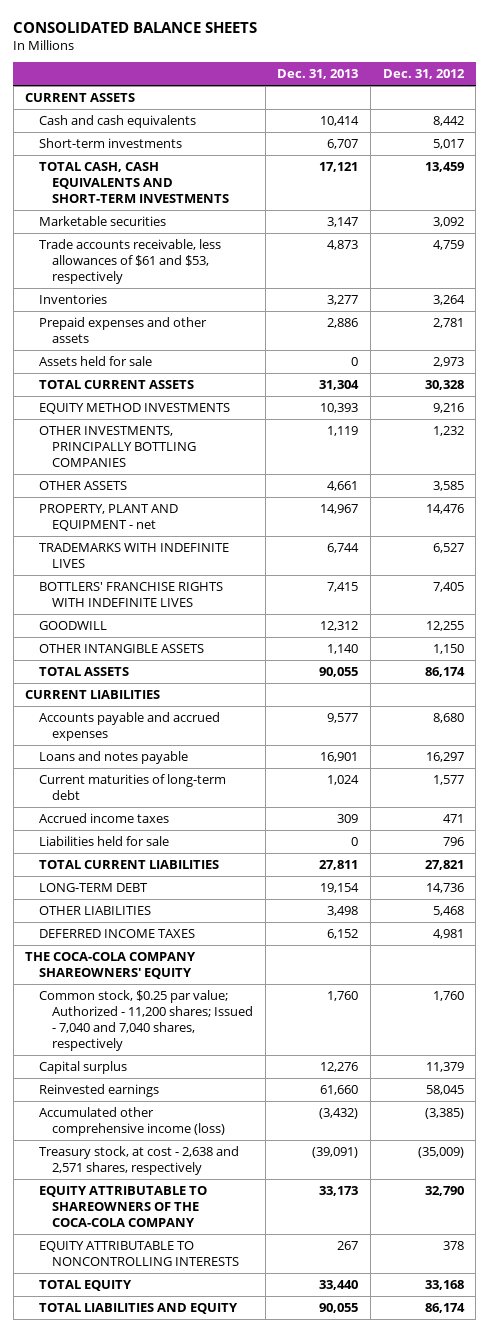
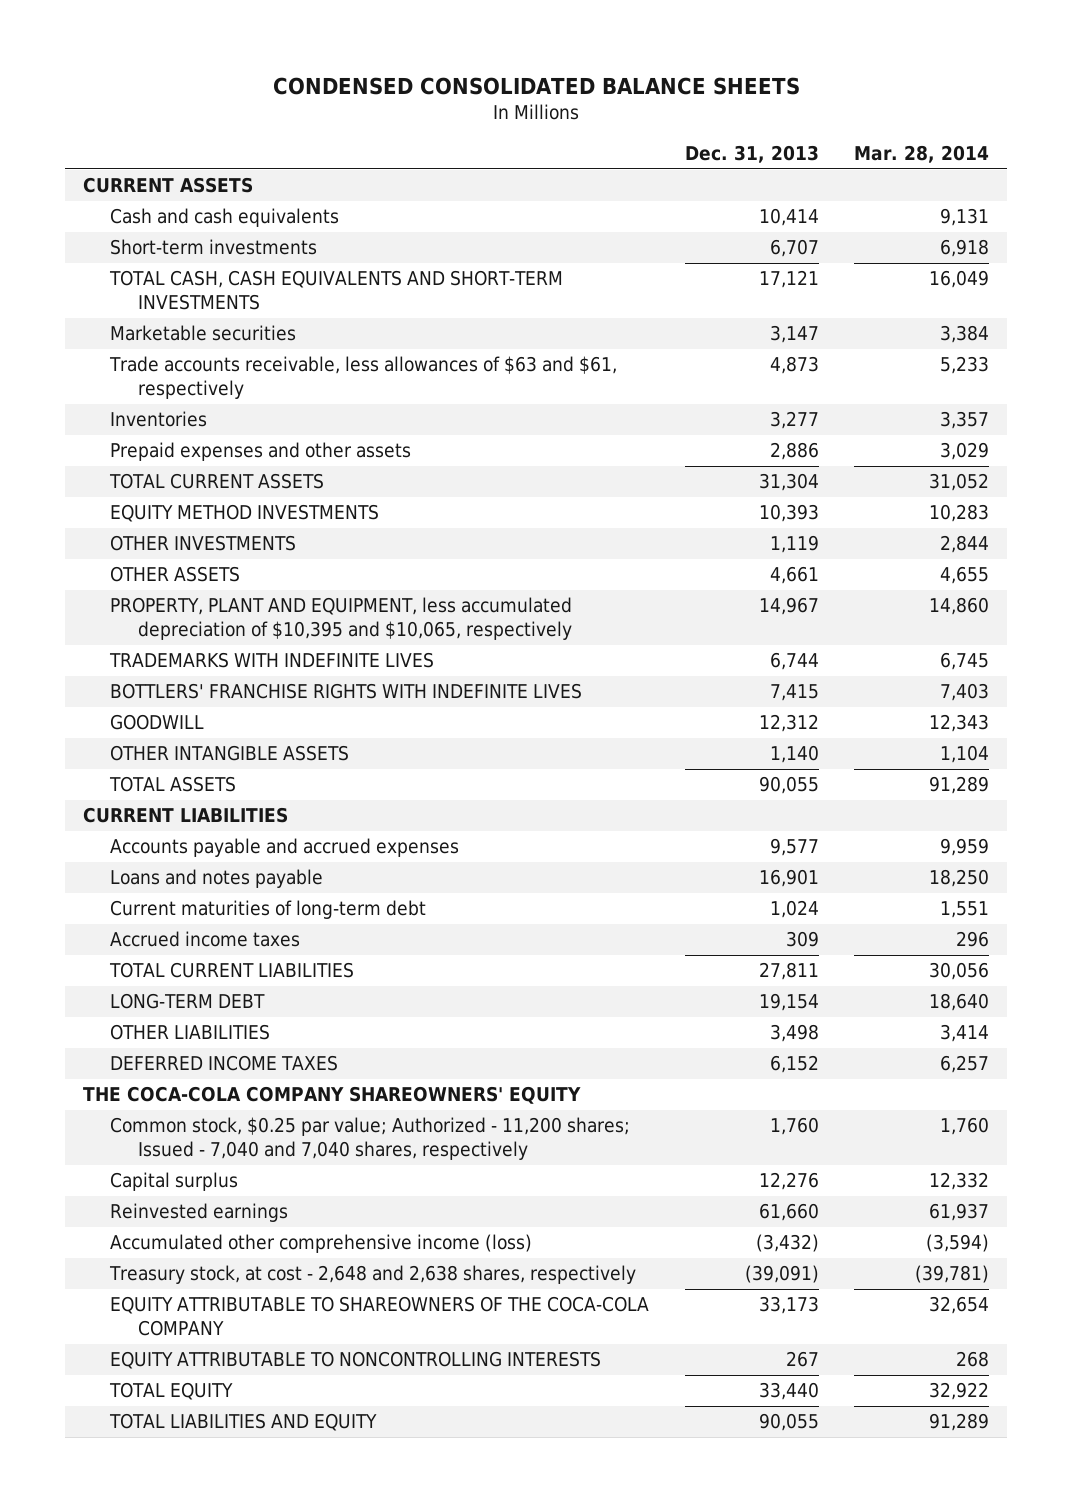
- CONSOLIDATED BALANCE SHEETS
+ CONDENSED CONSOLIDATED BALANCE SHEETS
- | Dec. 31, 2013 | Dec. 31, 2012
+ | Dec. 31, 2013 | Mar. 28, 2014
- Trade accounts receivable, less allowances of $61 and $53, respectively | 4,873 | 4,759
+ Trade accounts receivable, less allowances of $63 and $61, respectively | 4,873 | 5,233
- Assets held for sale | 0 | 2,973
- OTHER INVESTMENTS, PRINCIPALLY BOTTLING COMPANIES | 1,119 | 1,232
+ OTHER INVESTMENTS | 1,119 | 2,844
- PROPERTY, PLANT AND EQUIPMENT - net | 14,967 | 14,476
+ PROPERTY, PLANT AND EQUIPMENT, less accumulated depreciation of $10,395 and $10,065, respectively | 14,967 | 14,860
- Liabilities held for sale | 0 | 796
- Treasury stock, at cost - 2,638 and 2,571 shares, respectively | (39,091) | (35,009)
+ Treasury stock, at cost - 2,648 and 2,638 shares, respectively | (39,091) | (39,781)

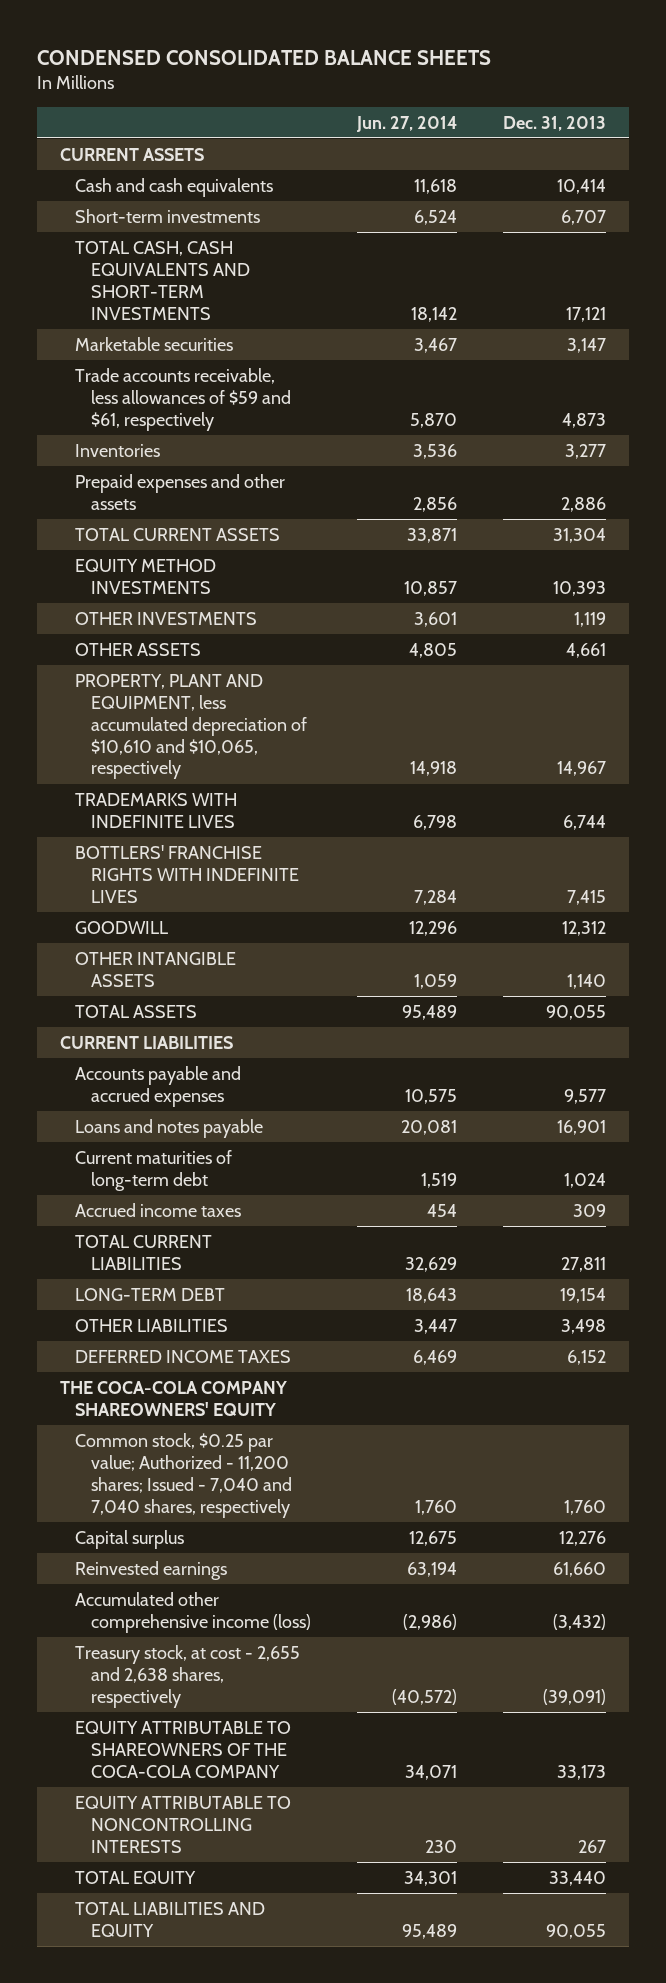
- | Dec. 31, 2013 | Mar. 28, 2014
+ | Jun. 27, 2014 | Dec. 31, 2013
- Trade accounts receivable, less allowances of $63 and $61, respectively | 4,873 | 5,233
+ Trade accounts receivable, less allowances of $59 and $61, respectively | 5,870 | 4,873
- PROPERTY, PLANT AND EQUIPMENT, less accumulated depreciation of $10,395 and $10,065, respectively | 14,967 | 14,860
+ PROPERTY, PLANT AND EQUIPMENT, less accumulated depreciation of $10,610 and $10,065, respectively | 14,918 | 14,967
- Treasury stock, at cost - 2,648 and 2,638 shares, respectively | (39,091) | (39,781)
+ Treasury stock, at cost - 2,655 and 2,638 shares, respectively | (40,572) | (39,091)

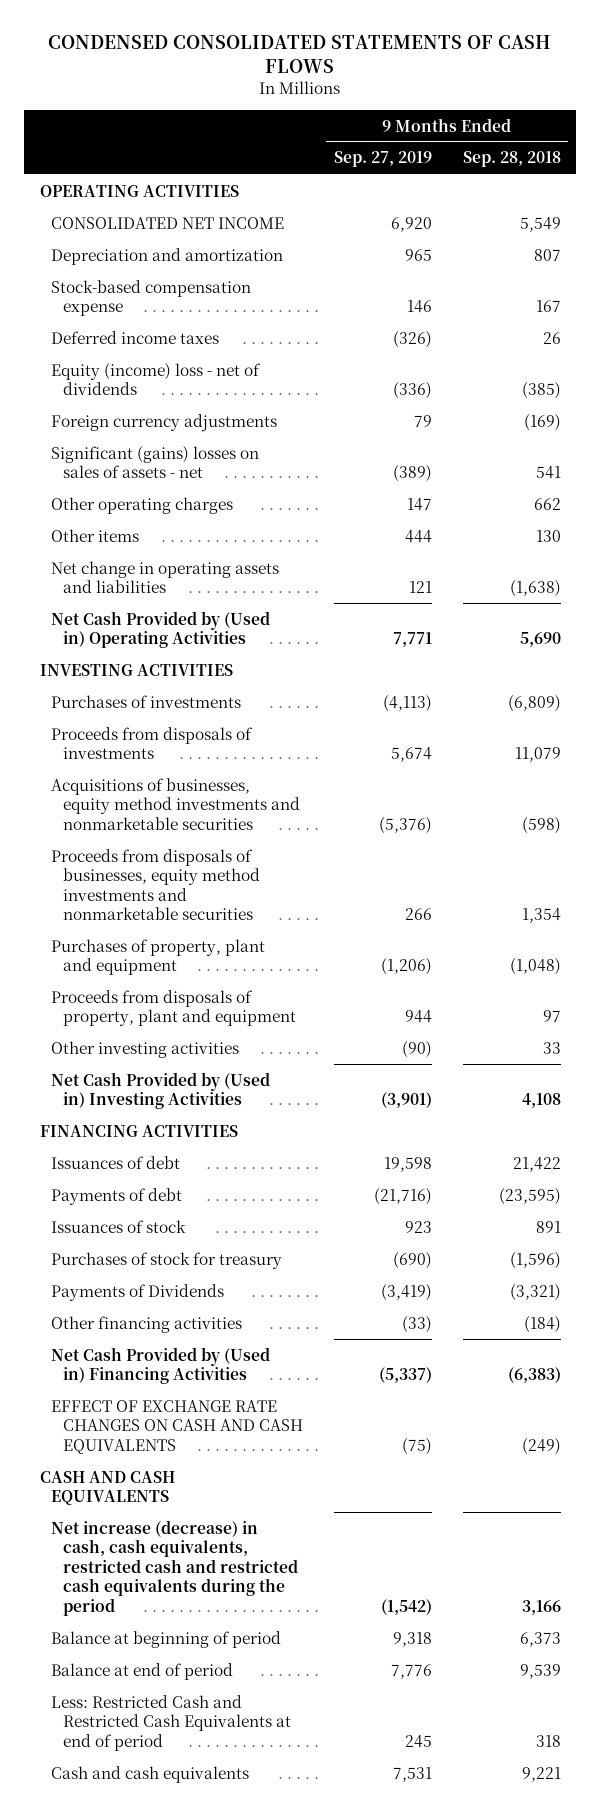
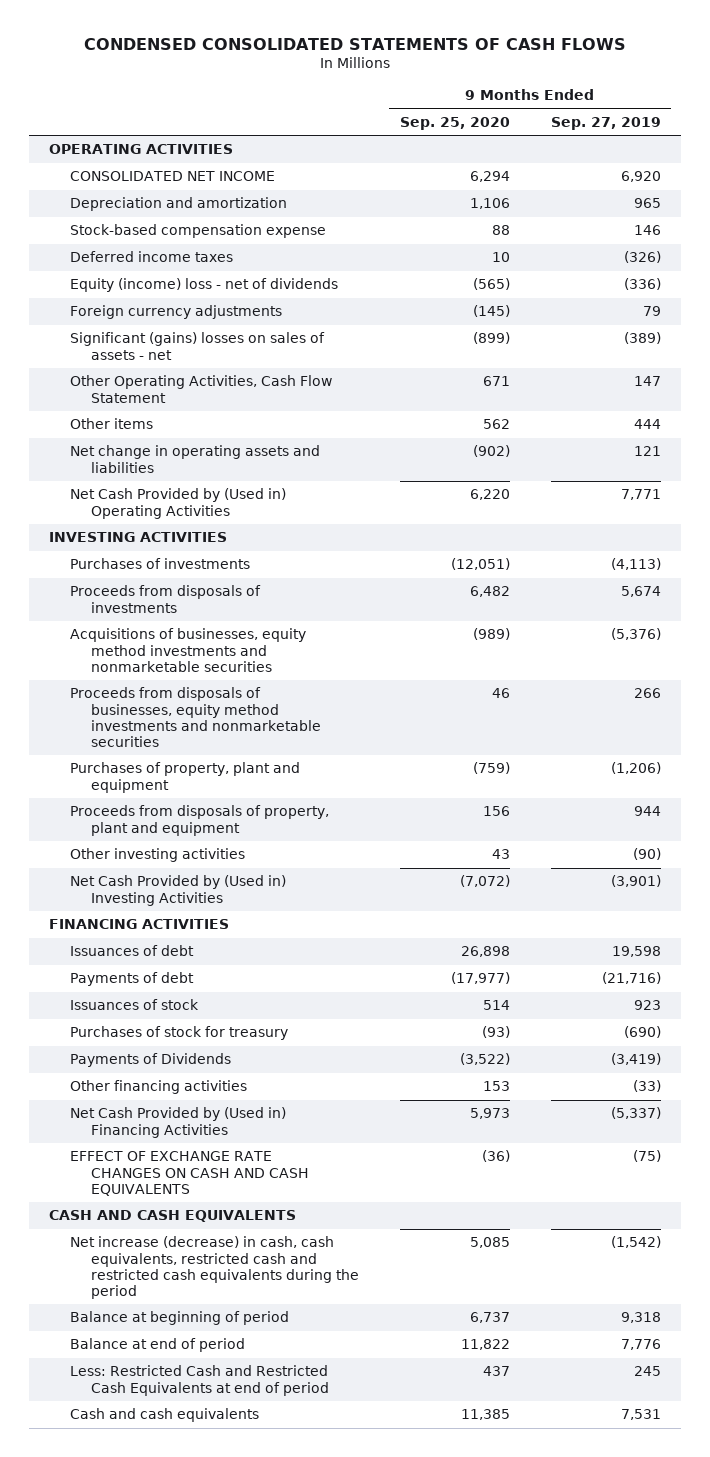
- | 9 Months Ended Sep. 27, 2019 | 9 Months Ended Sep. 28, 2018
+ | 9 Months Ended Sep. 25, 2020 | 9 Months Ended Sep. 27, 2019
- Other operating charges | 147 | 662
+ Other Operating Activities, Cash Flow Statement | 671 | 147

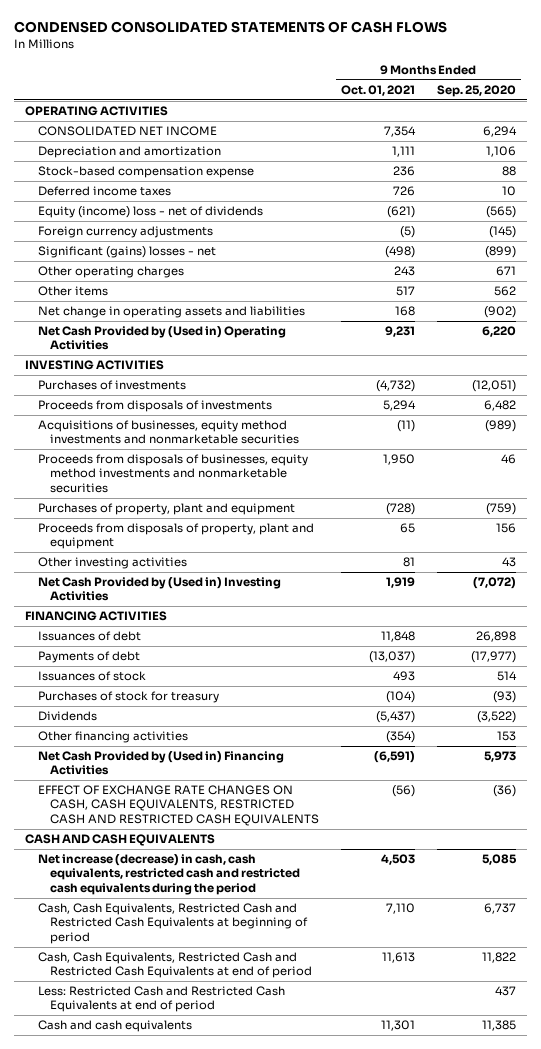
- | 9 Months Ended Sep. 25, 2020 | 9 Months Ended Sep. 27, 2019
+ | 9 Months Ended Oct. 01, 2021 | 9 Months Ended Sep. 25, 2020
- Significant (gains) losses on sales of assets - net | (899) | (389)
- Other Operating Activities, Cash Flow Statement | 671 | 147
+ Significant (gains) losses - net | (498) | (899)
+ Other operating charges | 243 | 671
- Payments of Dividends | (3,522) | (3,419)
+ Dividends | (5,437) | (3,522)
- EFFECT OF EXCHANGE RATE CHANGES ON CASH AND CASH EQUIVALENTS | (36) | (75)
+ EFFECT OF EXCHANGE RATE CHANGES ON CASH, CASH EQUIVALENTS, RESTRICTED CASH AND RESTRICTED CASH EQUIVALENTS | (56) | (36)
- Balance at beginning of period | 6,737 | 9,318
- Balance at end of period | 11,822 | 7,776
+ Cash, Cash Equivalents, Restricted Cash and Restricted Cash Equivalents at beginning of period | 7,110 | 6,737
+ Cash, Cash Equivalents, Restricted Cash and Restricted Cash Equivalents at end of period | 11,613 | 11,822

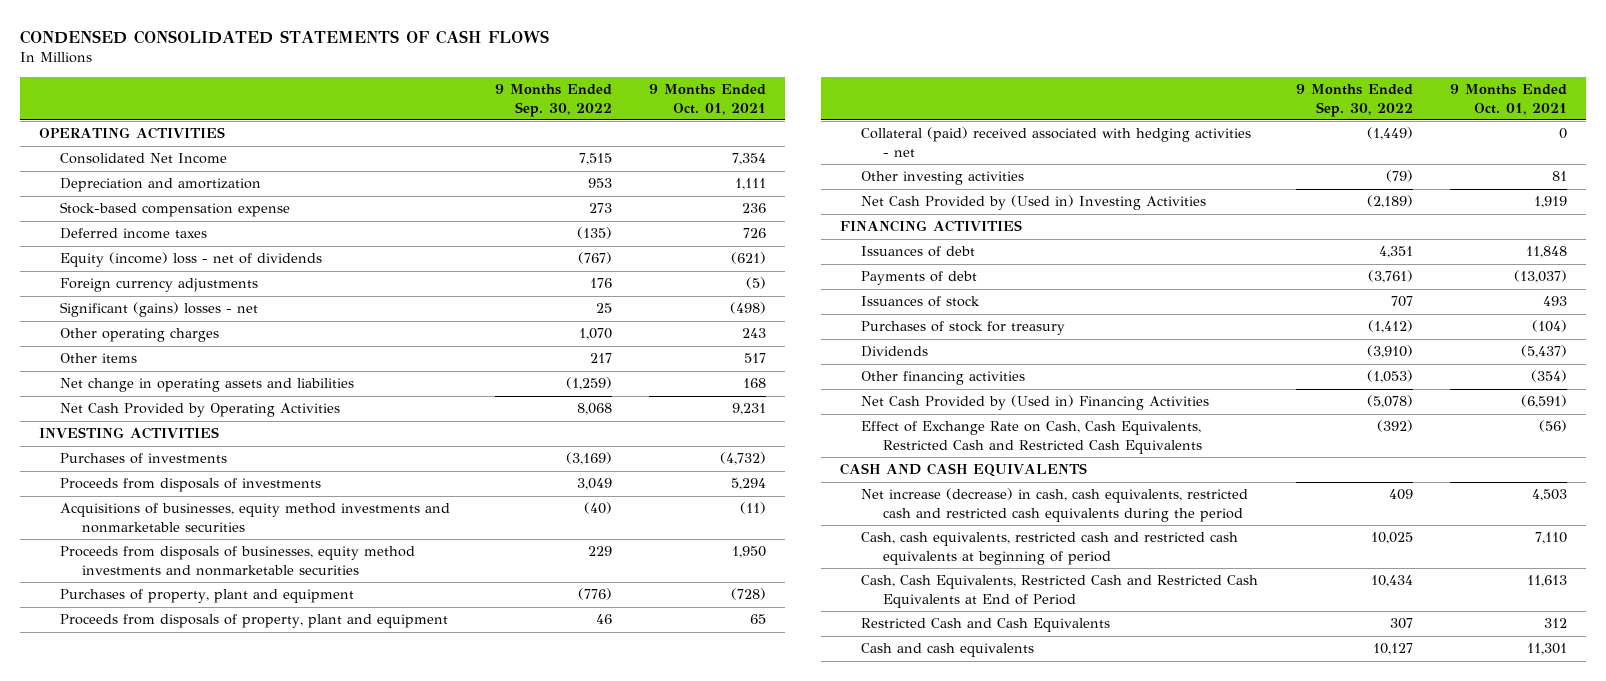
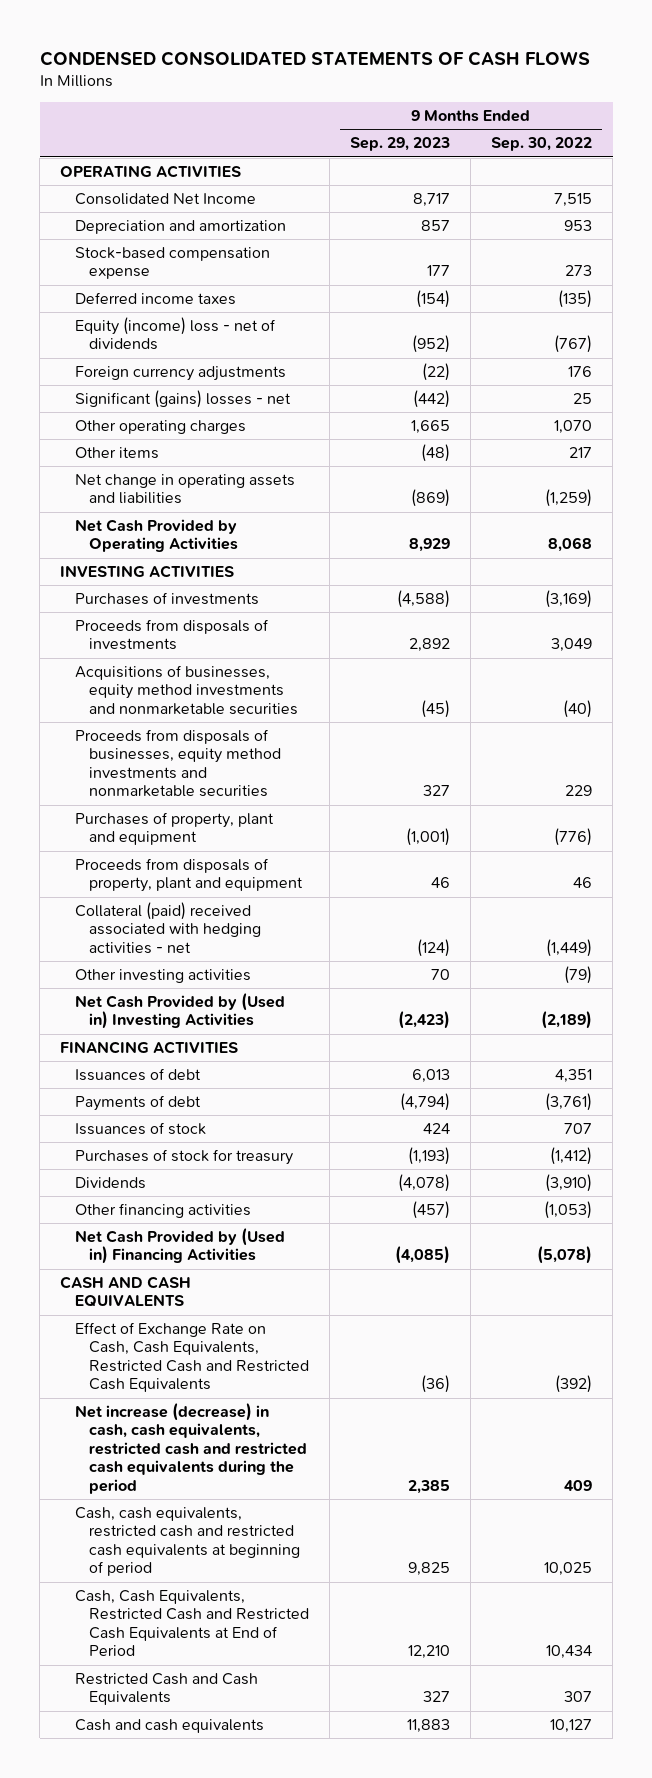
- | 9 Months Ended Sep. 30, 2022 | 9 Months Ended Oct. 01, 2021
+ | 9 Months Ended Sep. 29, 2023 | 9 Months Ended Sep. 30, 2022
moved down: Effect of Exchange Rate on Cash, Cash Equivalents, Restricted Cash and Restricted Cash Equivalents | (36) | (392)

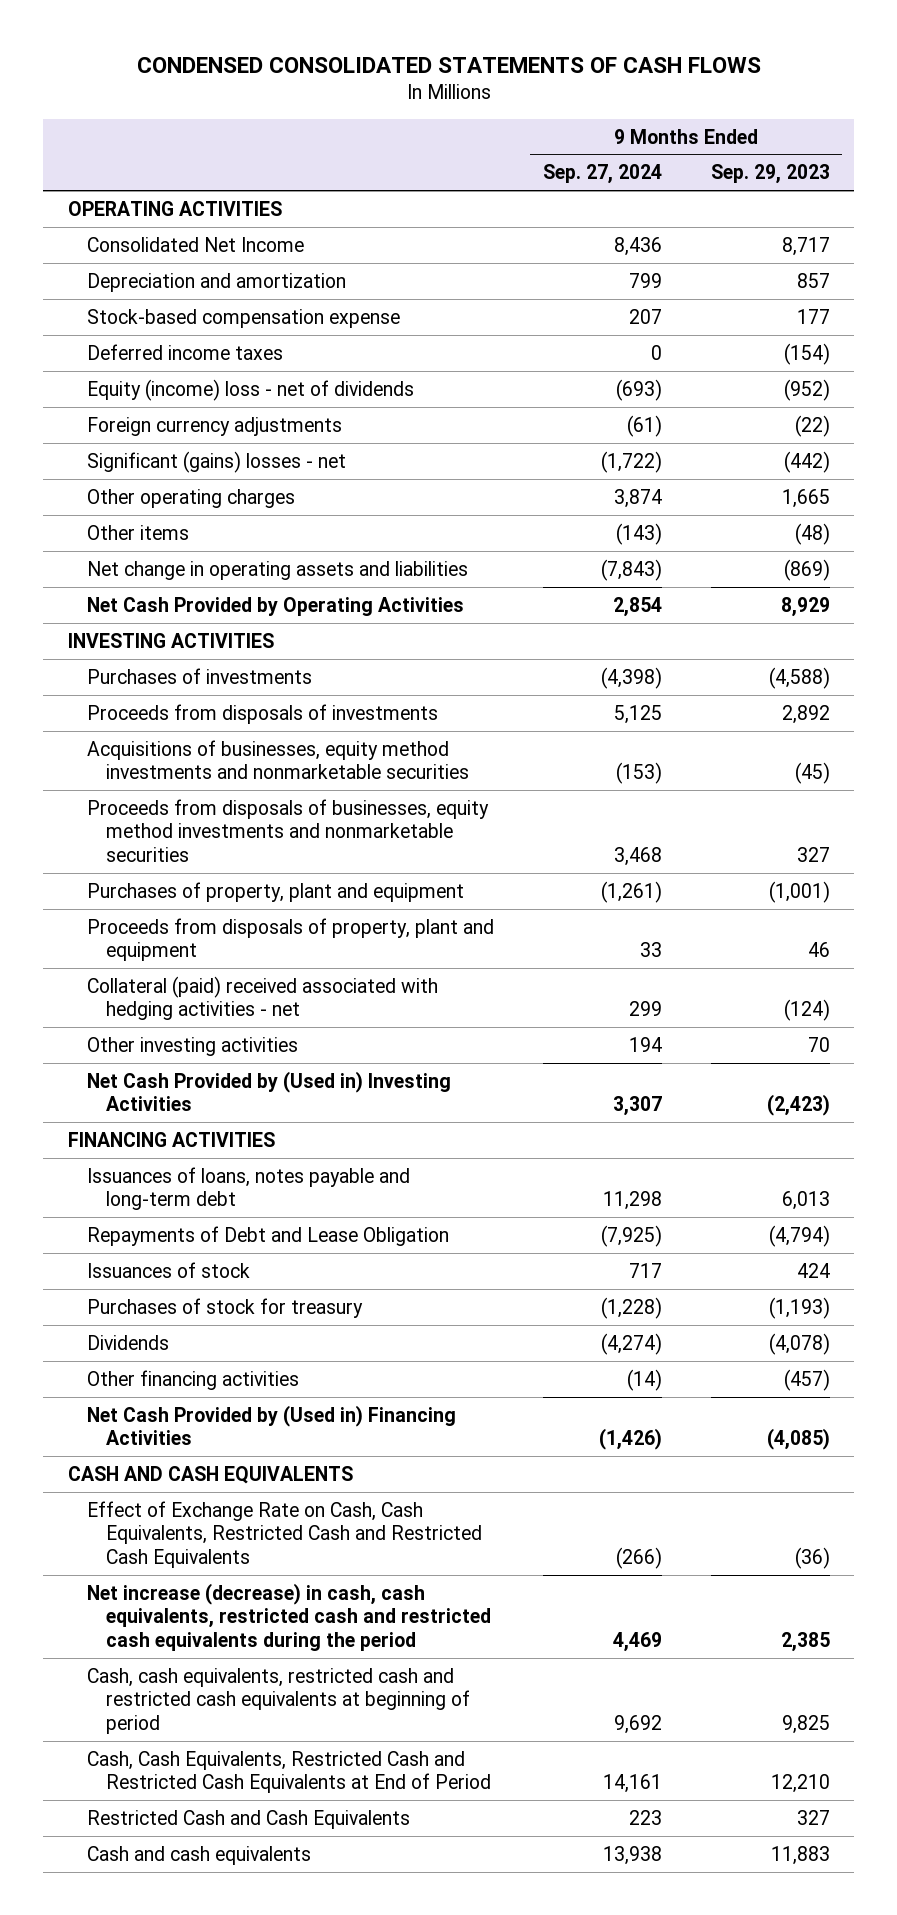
- | 9 Months Ended Sep. 29, 2023 | 9 Months Ended Sep. 30, 2022
+ | 9 Months Ended Sep. 27, 2024 | 9 Months Ended Sep. 29, 2023
- Issuances of debt | 6,013 | 4,351
- Payments of debt | (4,794) | (3,761)
+ Issuances of loans, notes payable and long-term debt | 11,298 | 6,013
+ Repayments of Debt and Lease Obligation | (7,925) | (4,794)

